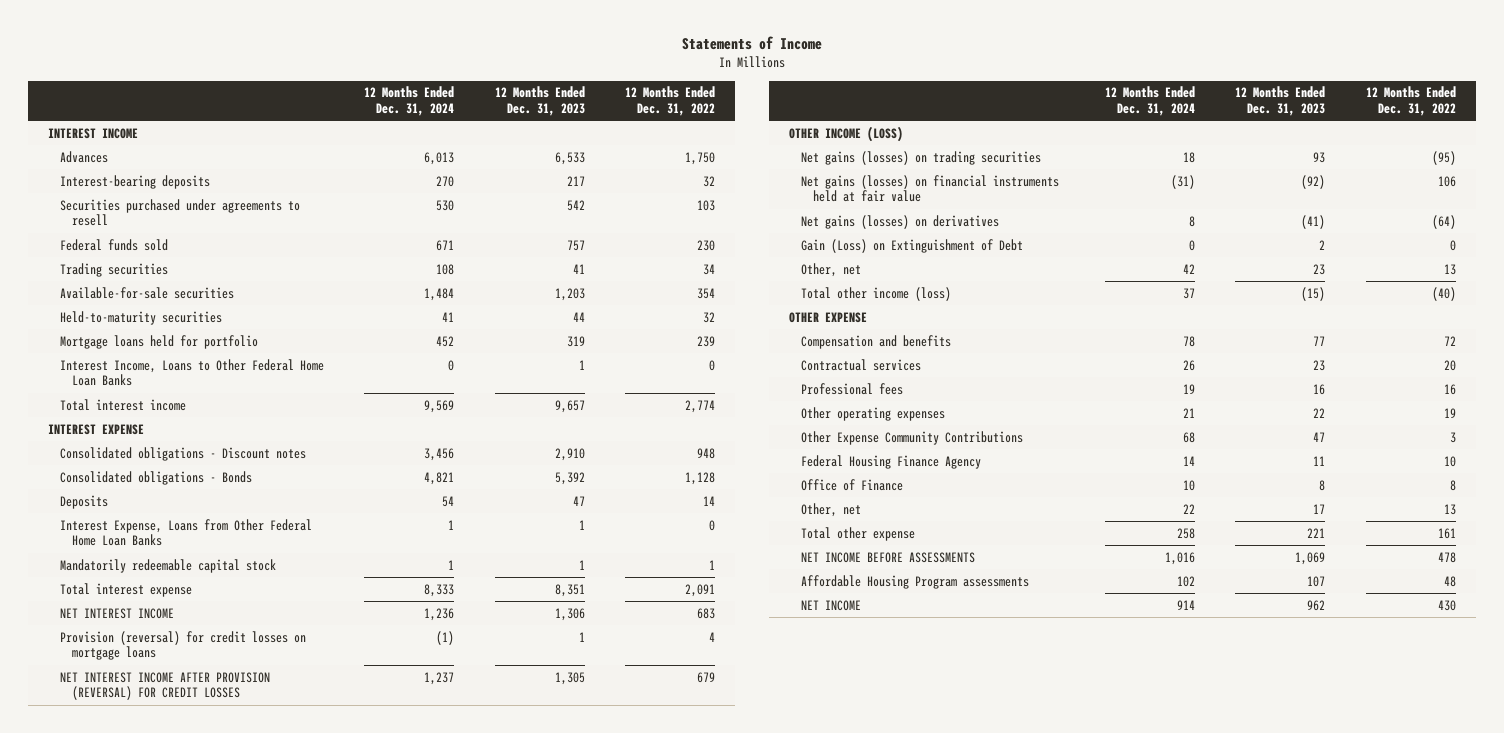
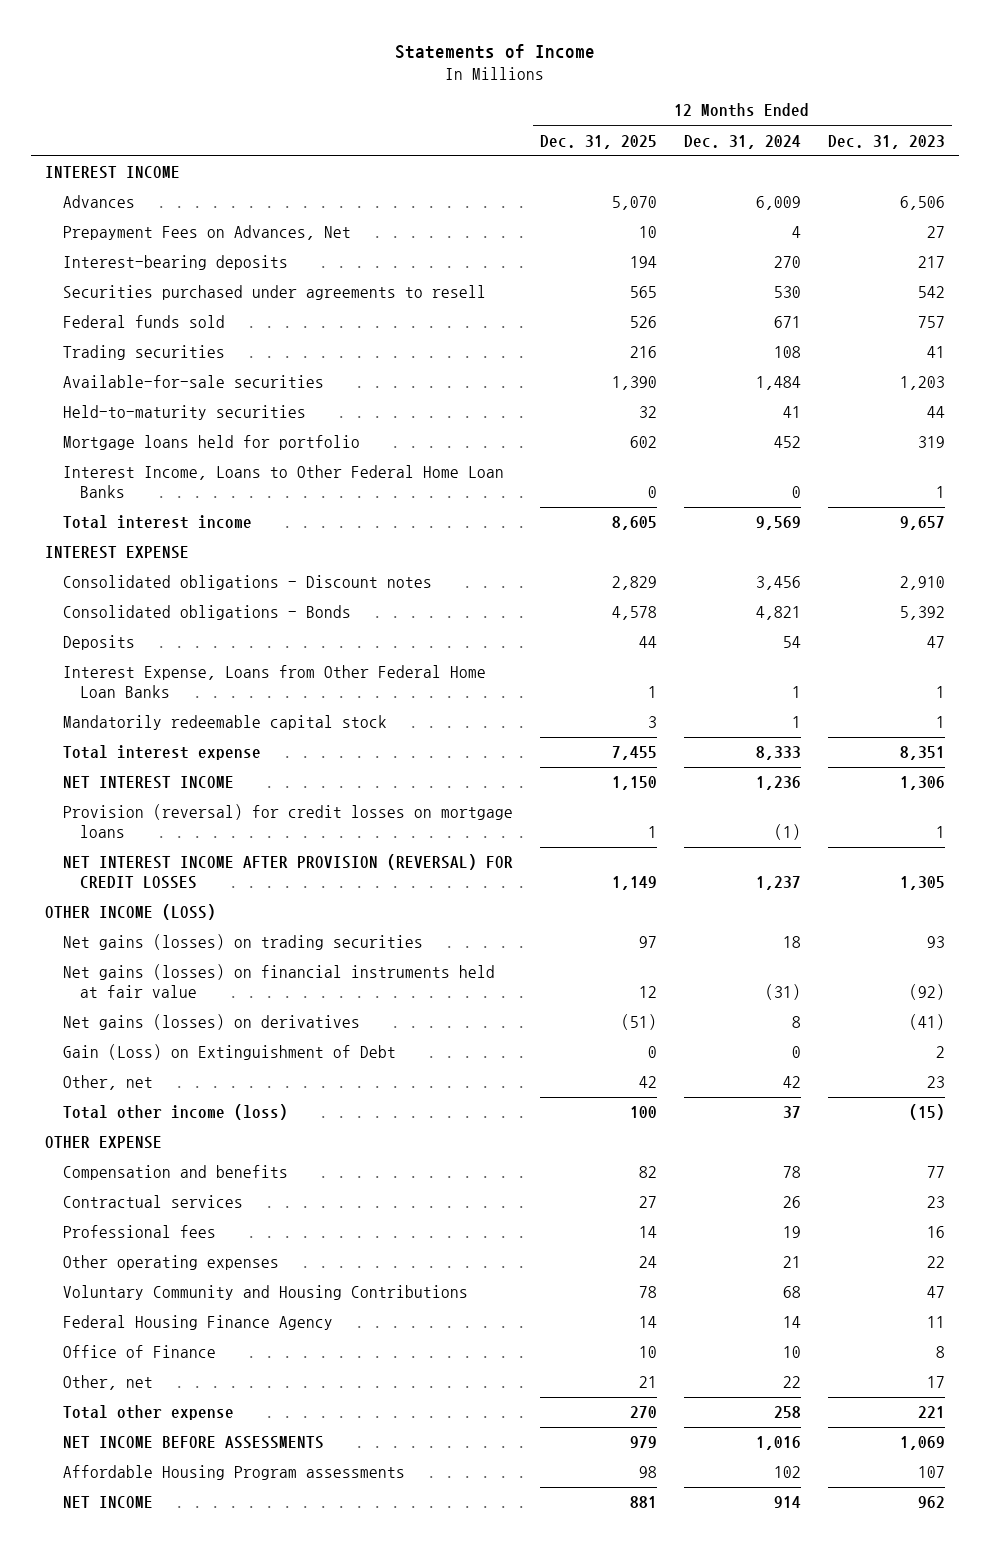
- | 12 Months Ended Dec. 31, 2024 | 12 Months Ended Dec. 31, 2023 | 12 Months Ended Dec. 31, 2022
+ | 12 Months Ended Dec. 31, 2025 | 12 Months Ended Dec. 31, 2024 | 12 Months Ended Dec. 31, 2023
- Advances | 6,013 | 6,533 | 1,750
+ Advances | 5,070 | 6,009 | 6,506
+ Prepayment Fees on Advances, Net | 10 | 4 | 27
- Other Expense Community Contributions | 68 | 47 | 3
+ Voluntary Community and Housing Contributions | 78 | 68 | 47

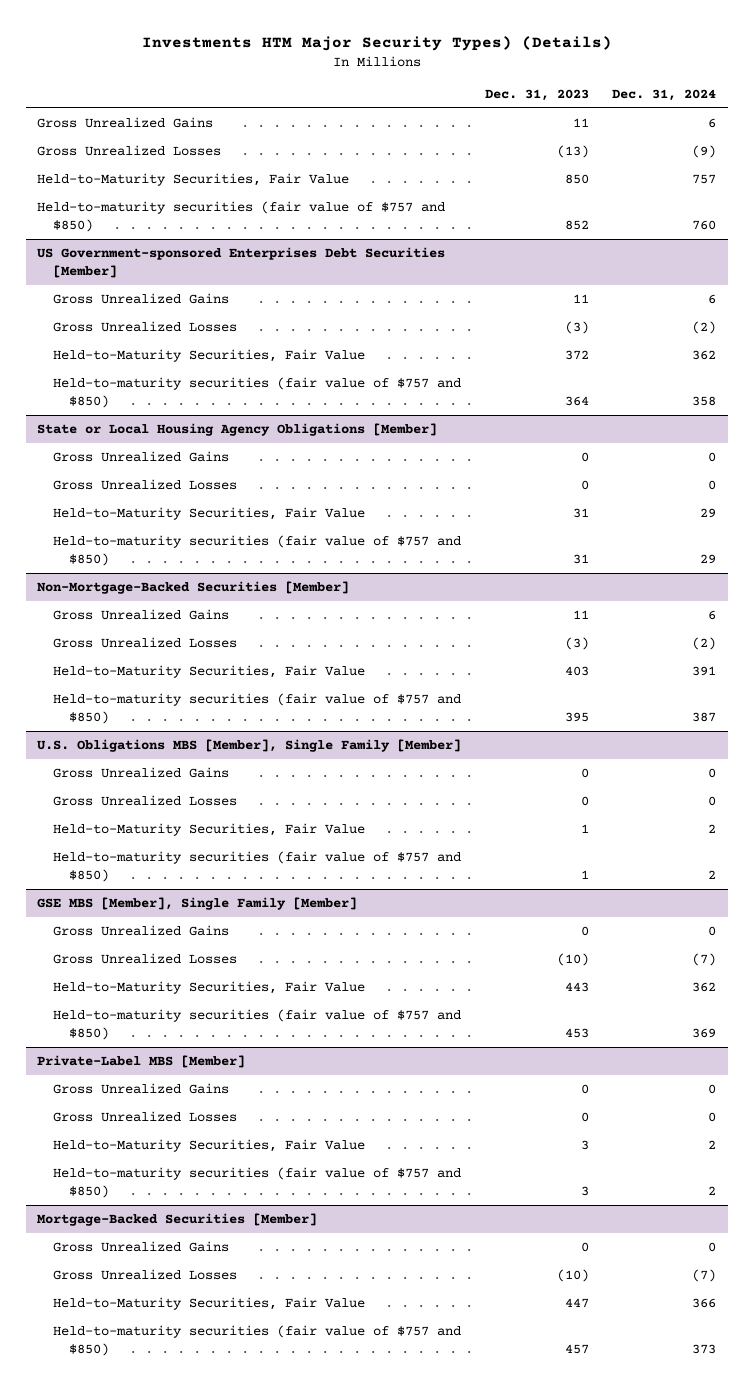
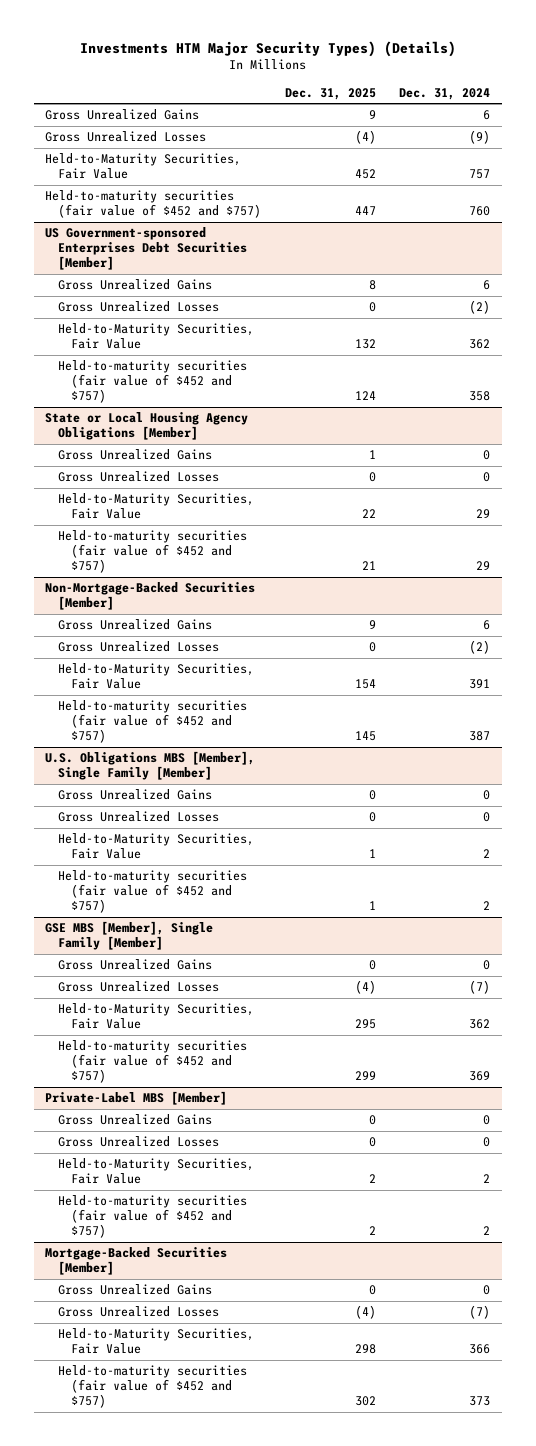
- | Dec. 31, 2023 | Dec. 31, 2024
+ | Dec. 31, 2025 | Dec. 31, 2024
- Held-to-maturity securities (fair value of $757 and $850) | 852 | 760
+ Held-to-maturity securities (fair value of $452 and $757) | 447 | 760
@ US Government-sponsored Enterprises Debt Securities [Member]
- Held-to-maturity securities (fair value of $757 and $850) | 364 | 358
+ Held-to-maturity securities (fair value of $452 and $757) | 124 | 358
@ State or Local Housing Agency Obligations [Member]
- Held-to-maturity securities (fair value of $757 and $850) | 31 | 29
+ Held-to-maturity securities (fair value of $452 and $757) | 21 | 29
@ Non-Mortgage-Backed Securities [Member]
- Held-to-maturity securities (fair value of $757 and $850) | 395 | 387
+ Held-to-maturity securities (fair value of $452 and $757) | 145 | 387
@ U.S. Obligations MBS [Member], Single Family [Member]
- Held-to-maturity securities (fair value of $757 and $850) | 1 | 2
+ Held-to-maturity securities (fair value of $452 and $757) | 1 | 2
@ GSE MBS [Member], Single Family [Member]
- Held-to-maturity securities (fair value of $757 and $850) | 453 | 369
+ Held-to-maturity securities (fair value of $452 and $757) | 299 | 369
@ Private-Label MBS [Member]
- Held-to-maturity securities (fair value of $757 and $850) | 3 | 2
+ Held-to-maturity securities (fair value of $452 and $757) | 2 | 2
@ Mortgage-Backed Securities [Member]
- Held-to-maturity securities (fair value of $757 and $850) | 457 | 373
+ Held-to-maturity securities (fair value of $452 and $757) | 302 | 373

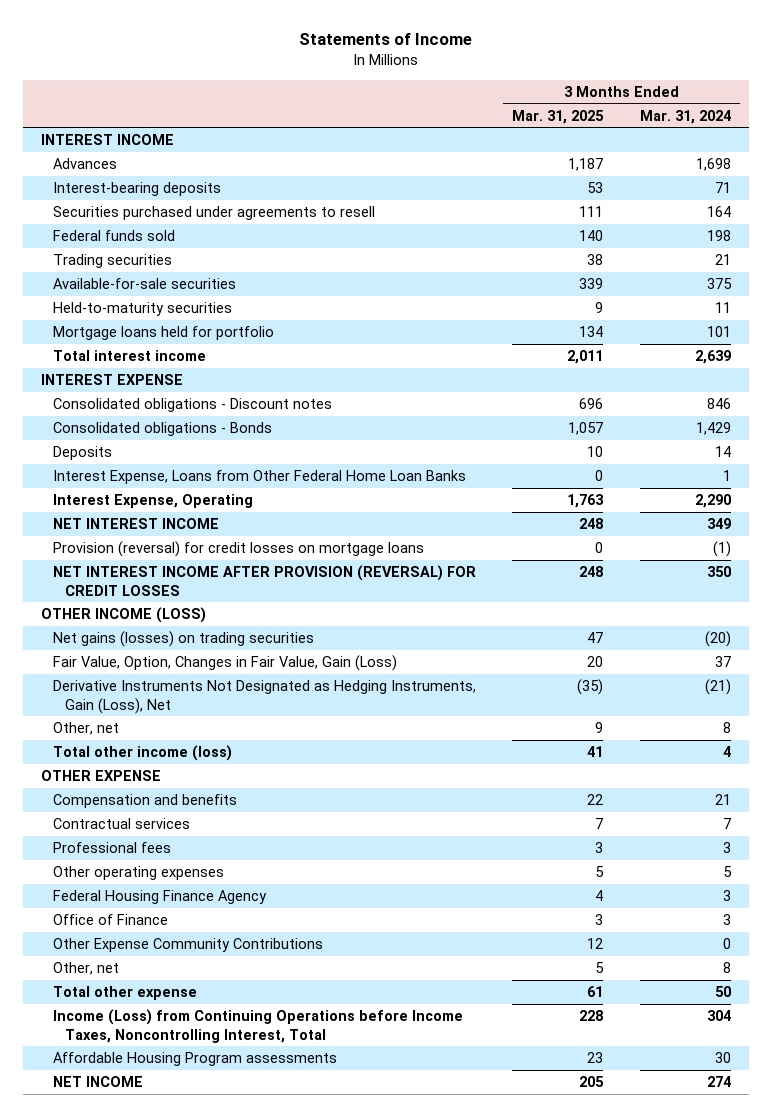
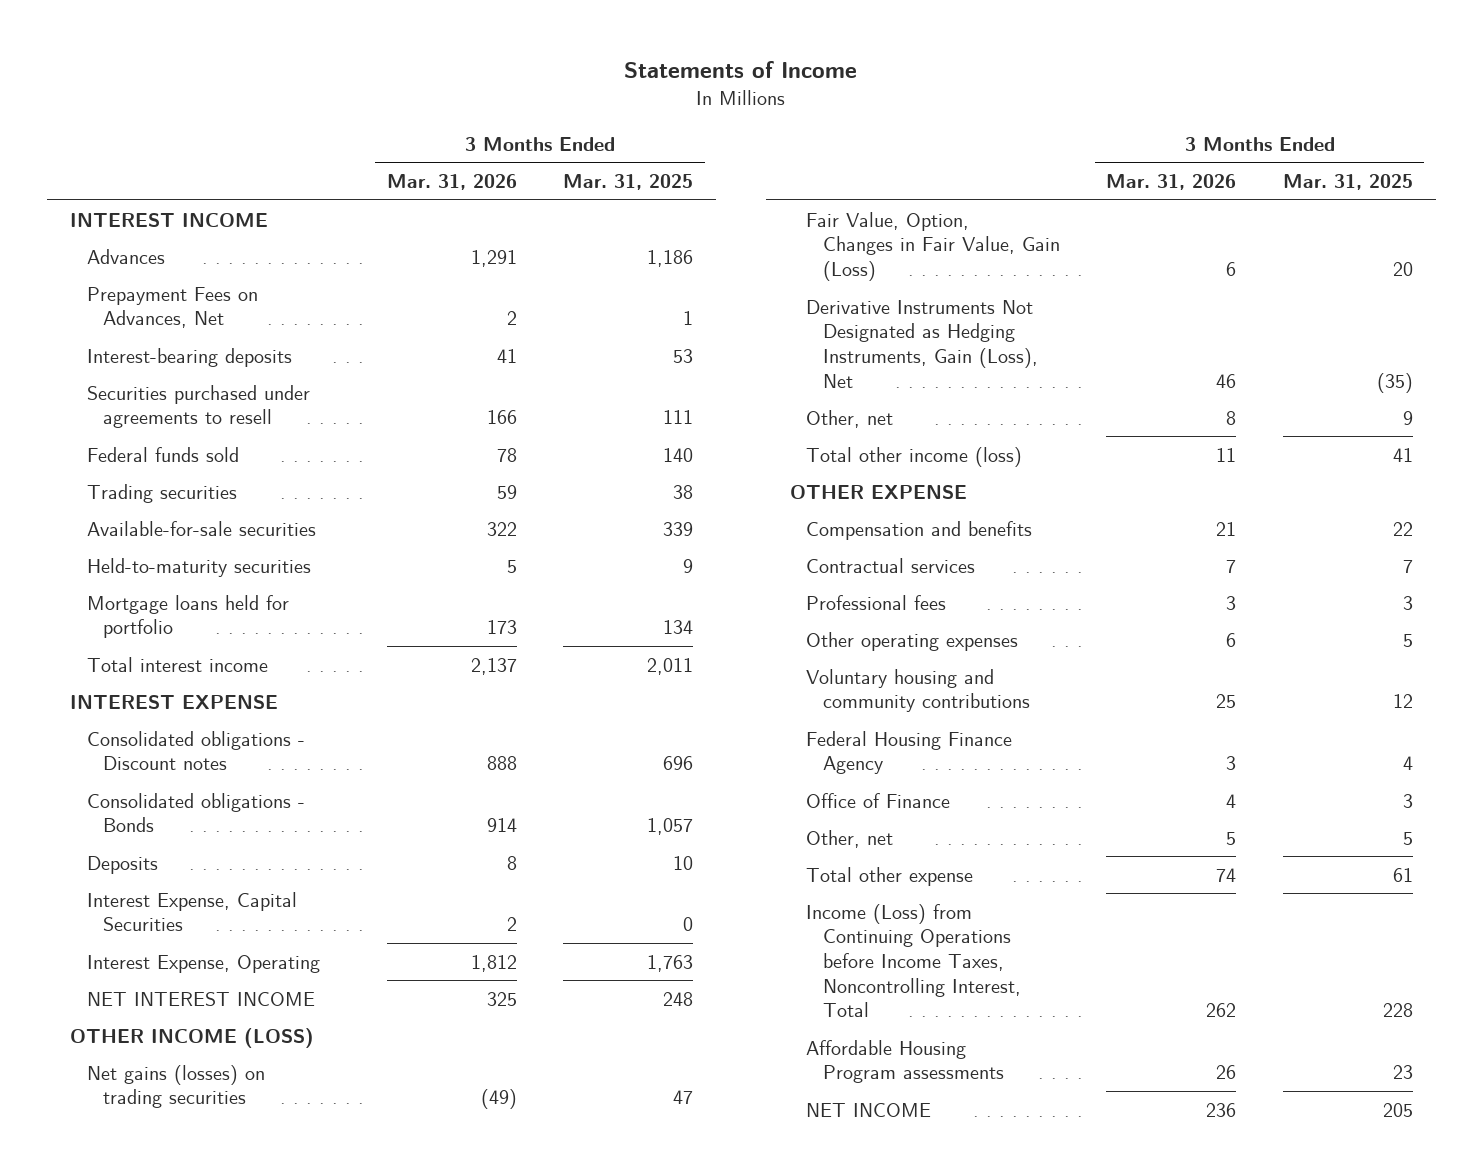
- | 3 Months Ended Mar. 31, 2025 | 3 Months Ended Mar. 31, 2024
+ | 3 Months Ended Mar. 31, 2026 | 3 Months Ended Mar. 31, 2025
- Advances | 1,187 | 1,698
+ Advances | 1,291 | 1,186
+ Prepayment Fees on Advances, Net | 2 | 1
- Interest Expense, Loans from Other Federal Home Loan Banks | 0 | 1
+ Interest Expense, Capital Securities | 2 | 0
- Provision (reversal) for credit losses on mortgage loans | 0 | (1)
- NET INTEREST INCOME AFTER PROVISION (REVERSAL) FOR CREDIT LOSSES | 248 | 350
+ Voluntary housing and community contributions | 25 | 12
- Other Expense Community Contributions | 12 | 0

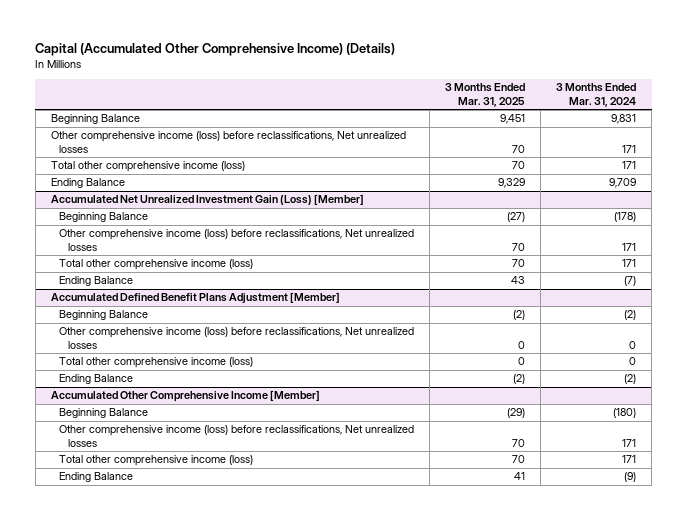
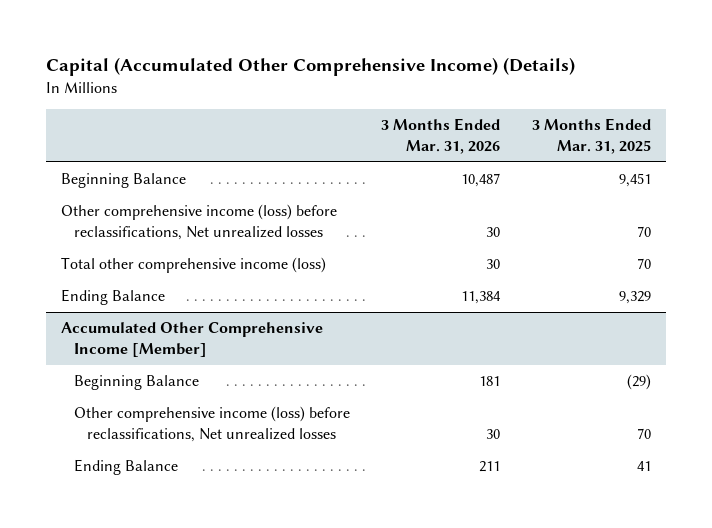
- | 3 Months Ended Mar. 31, 2025 | 3 Months Ended Mar. 31, 2024
+ | 3 Months Ended Mar. 31, 2026 | 3 Months Ended Mar. 31, 2025
- Accumulated Net Unrealized Investment Gain (Loss) [Member]
- Beginning Balance | (27) | (178)
- Other comprehensive income (loss) before reclassifications, Net unrealized losses | 70 | 171
- Total other comprehensive income (loss) | 70 | 171
- Ending Balance | 43 | (7)
- Accumulated Defined Benefit Plans Adjustment [Member]
- Beginning Balance | (2) | (2)
- Other comprehensive income (loss) before reclassifications, Net unrealized losses | 0 | 0
- Total other comprehensive income (loss) | 0 | 0
- Ending Balance | (2) | (2)
@ Accumulated Other Comprehensive Income [Member]
- Total other comprehensive income (loss) | 70 | 171

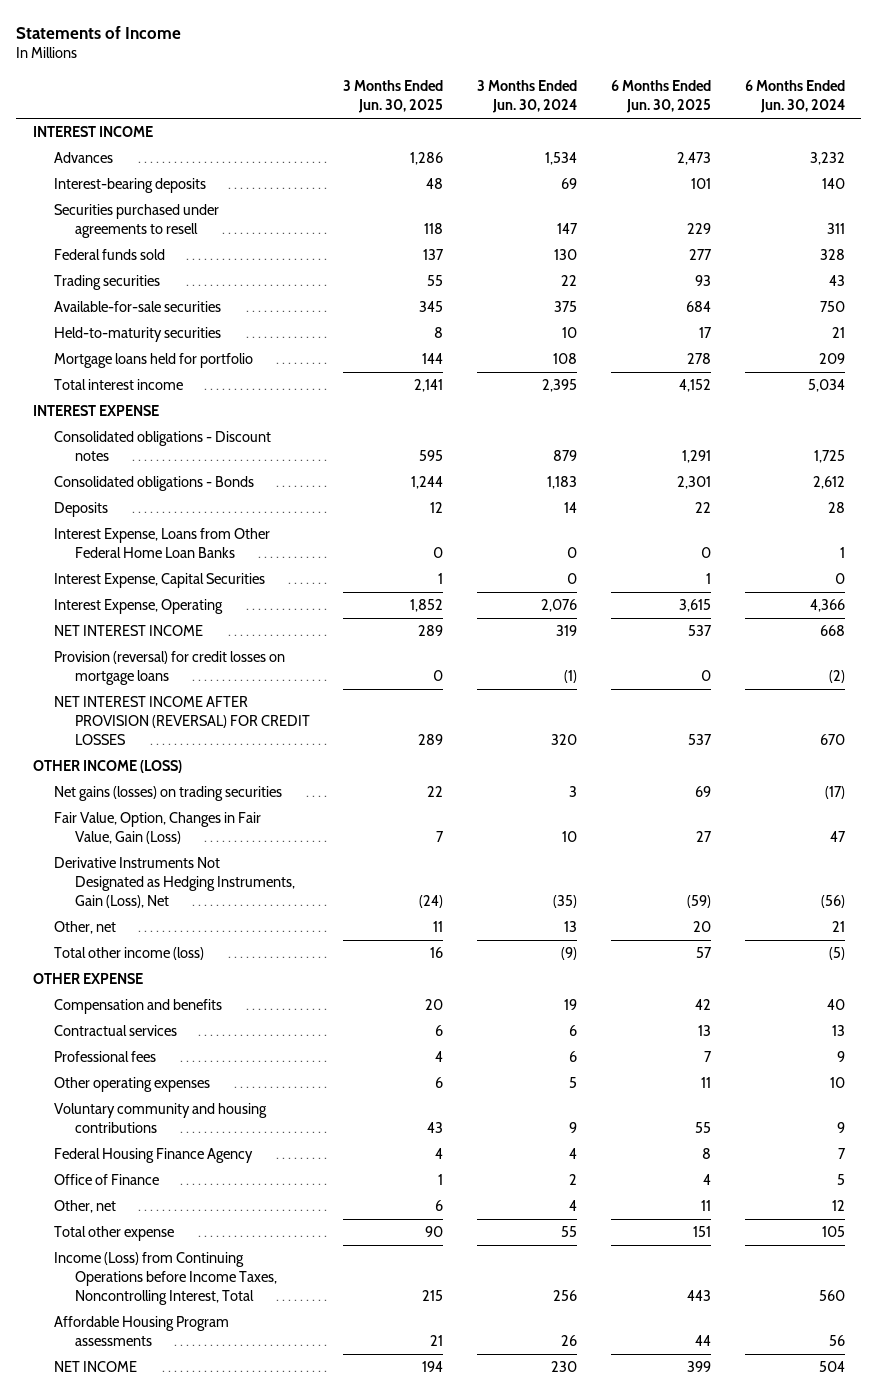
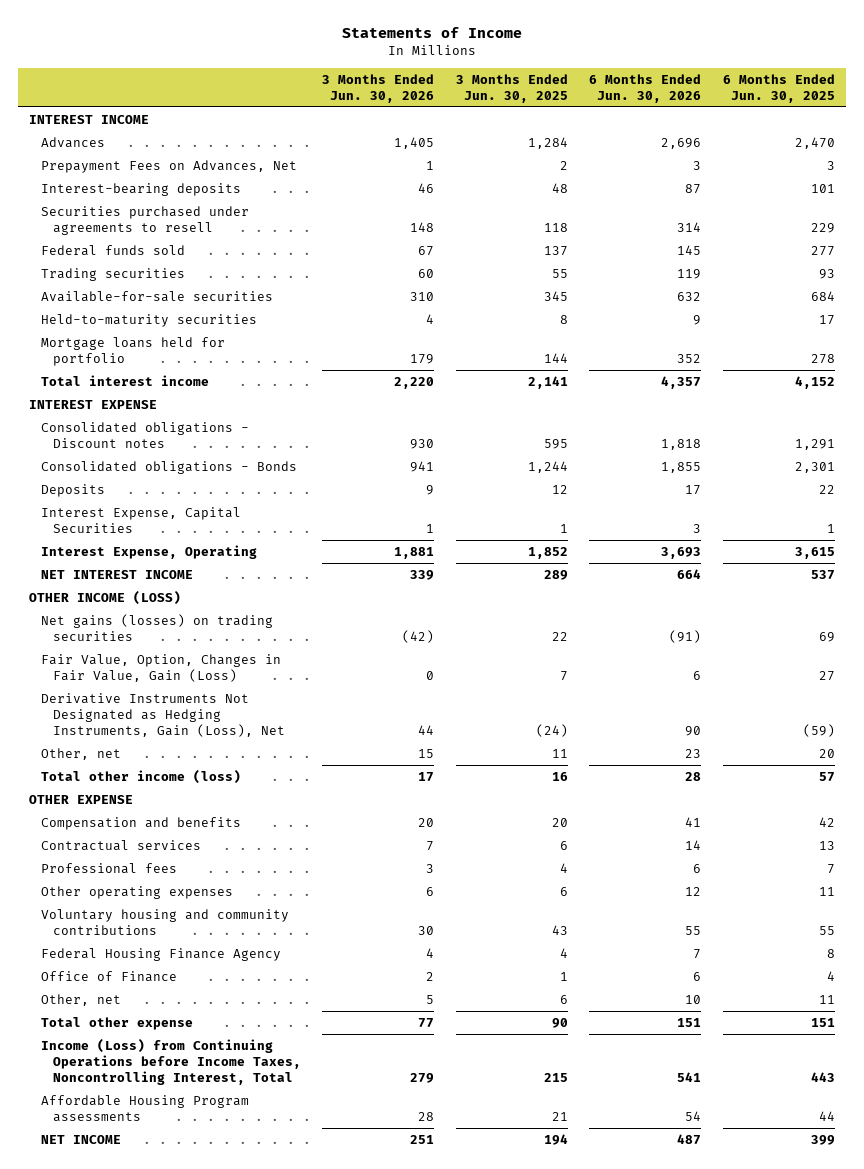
- | 3 Months Ended Jun. 30, 2025 | 3 Months Ended Jun. 30, 2024 | 6 Months Ended Jun. 30, 2025 | 6 Months Ended Jun. 30, 2024
+ | 3 Months Ended Jun. 30, 2026 | 3 Months Ended Jun. 30, 2025 | 6 Months Ended Jun. 30, 2026 | 6 Months Ended Jun. 30, 2025
- Advances | 1,286 | 1,534 | 2,473 | 3,232
+ Advances | 1,405 | 1,284 | 2,696 | 2,470
+ Prepayment Fees on Advances, Net | 1 | 2 | 3 | 3
- Interest Expense, Loans from Other Federal Home Loan Banks | 0 | 0 | 0 | 1
- Provision (reversal) for credit losses on mortgage loans | 0 | (1) | 0 | (2)
- NET INTEREST INCOME AFTER PROVISION (REVERSAL) FOR CREDIT LOSSES | 289 | 320 | 537 | 670
- Voluntary community and housing contributions | 43 | 9 | 55 | 9
+ Voluntary housing and community contributions | 30 | 43 | 55 | 55

